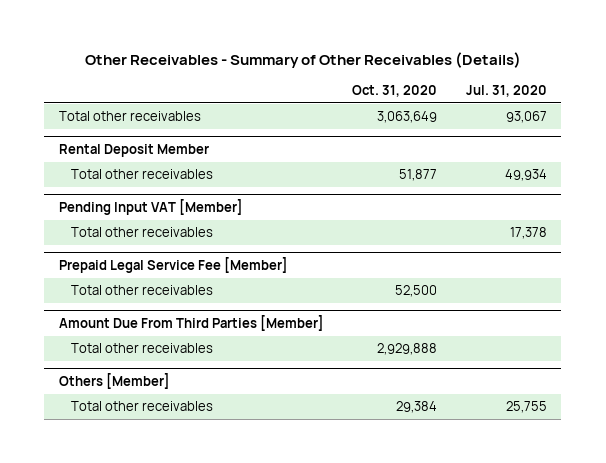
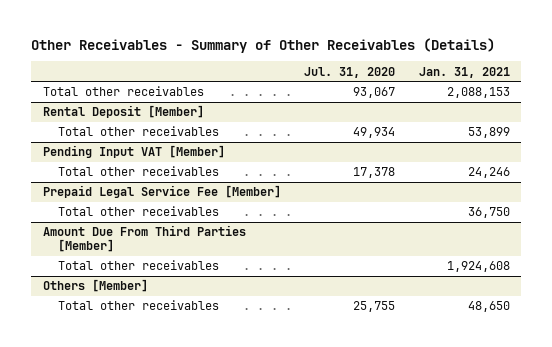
- | Oct. 31, 2020 | Jul. 31, 2020
+ | Jul. 31, 2020 | Jan. 31, 2021
- Rental Deposit Member
+ Rental Deposit [Member]

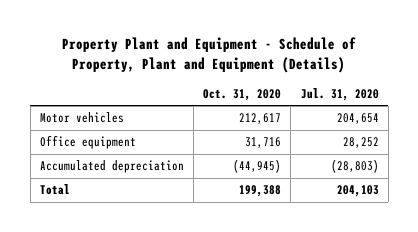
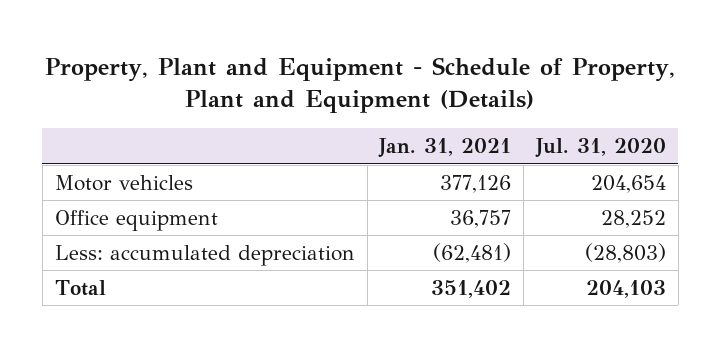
- Property Plant and Equipment - Schedule of Property, Plant and Equipment (Details)
+ Property, Plant and Equipment - Schedule of Property, Plant and Equipment (Details)
- | Oct. 31, 2020 | Jul. 31, 2020
+ | Jan. 31, 2021 | Jul. 31, 2020
- Accumulated depreciation | (44,945) | (28,803)
+ Less: accumulated depreciation | (62,481) | (28,803)

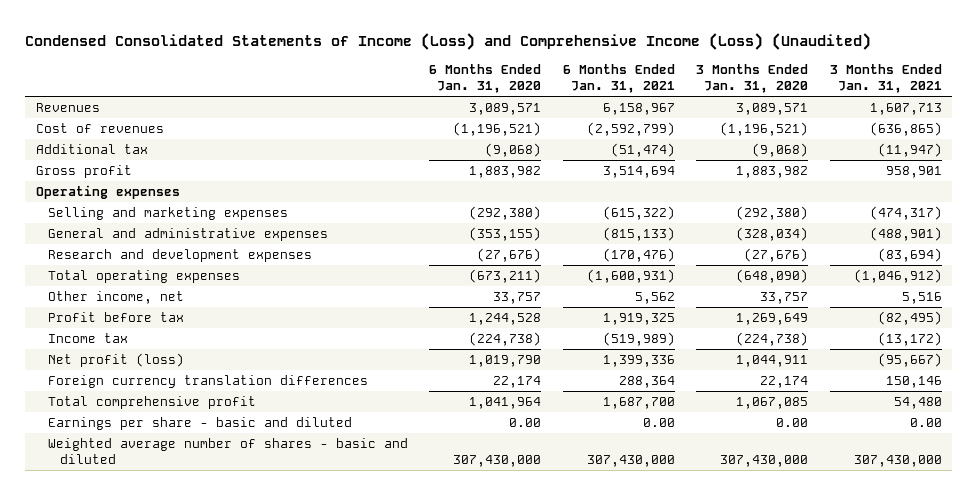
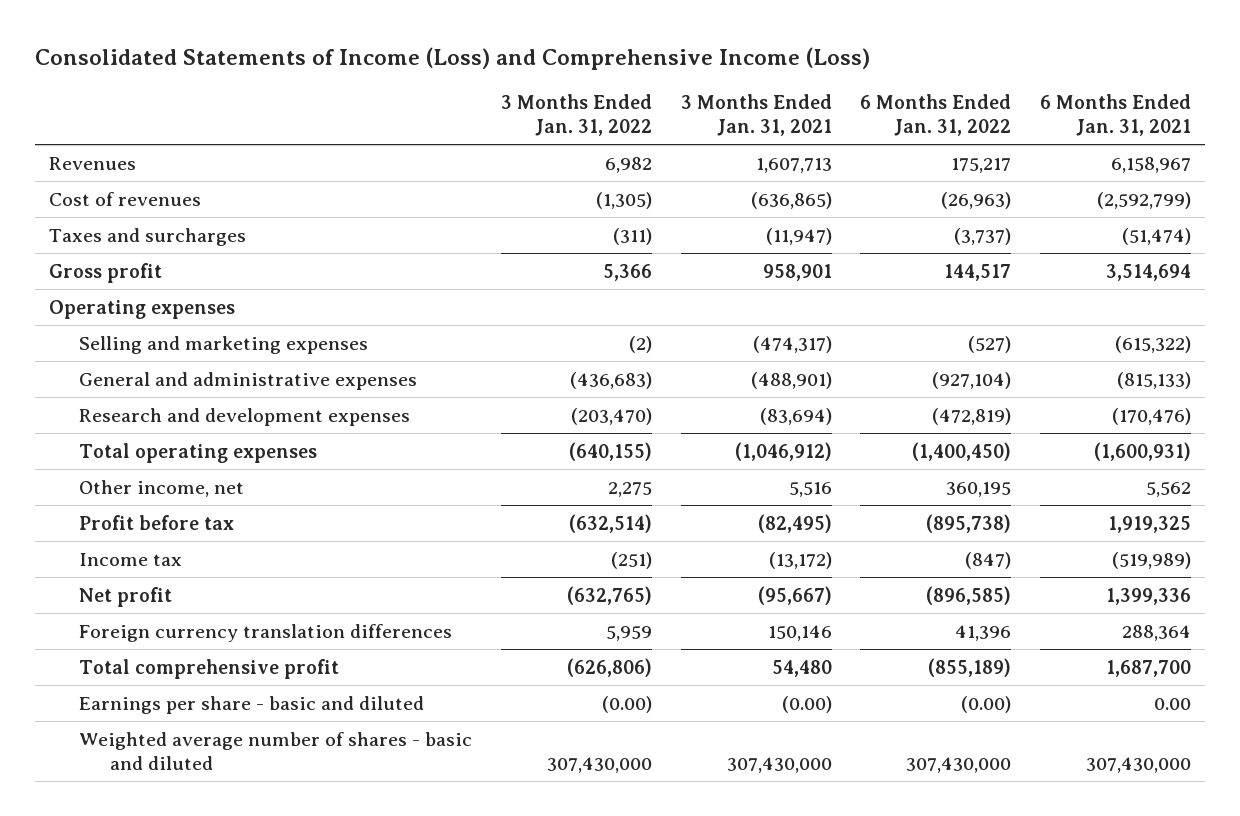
- Condensed Consolidated Statements of Income (Loss) and Comprehensive Income (Loss) (Unaudited)
+ Consolidated Statements of Income (Loss) and Comprehensive Income (Loss)
- | 6 Months Ended Jan. 31, 2020 | 6 Months Ended Jan. 31, 2021 | 3 Months Ended Jan. 31, 2020 | 3 Months Ended Jan. 31, 2021
+ | 3 Months Ended Jan. 31, 2022 | 3 Months Ended Jan. 31, 2021 | 6 Months Ended Jan. 31, 2022 | 6 Months Ended Jan. 31, 2021
- Additional tax | (9,068) | (51,474) | (9,068) | (11,947)
+ Taxes and surcharges | (311) | (11,947) | (3,737) | (51,474)
- Net profit (loss) | 1,019,790 | 1,399,336 | 1,044,911 | (95,667)
+ Net profit | (632,765) | (95,667) | (896,585) | 1,399,336
- Earnings per share - basic and diluted | 0.00 | 0.00 | 0.00 | 0.00
+ Earnings per share - basic and diluted | (0.00) | (0.00) | (0.00) | 0.00

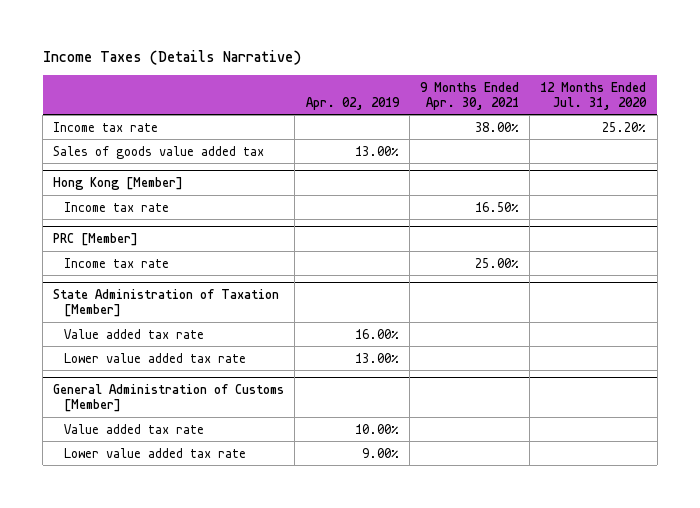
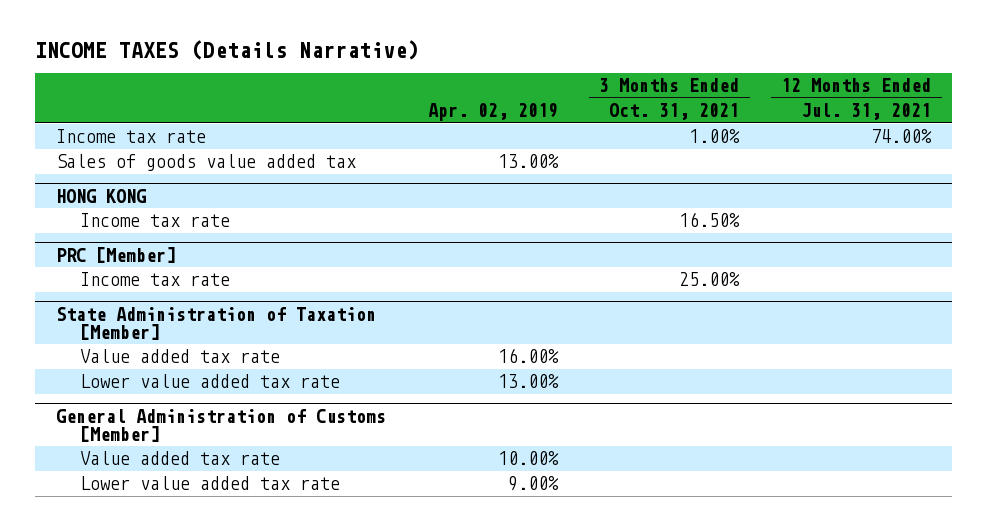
- Income Taxes (Details Narrative)
+ INCOME TAXES (Details Narrative)
- | Apr. 02, 2019 | 9 Months Ended Apr. 30, 2021 | 12 Months Ended Jul. 31, 2020
+ | Apr. 02, 2019 | 3 Months Ended Oct. 31, 2021 | 12 Months Ended Jul. 31, 2021
- Hong Kong [Member]
+ HONG KONG

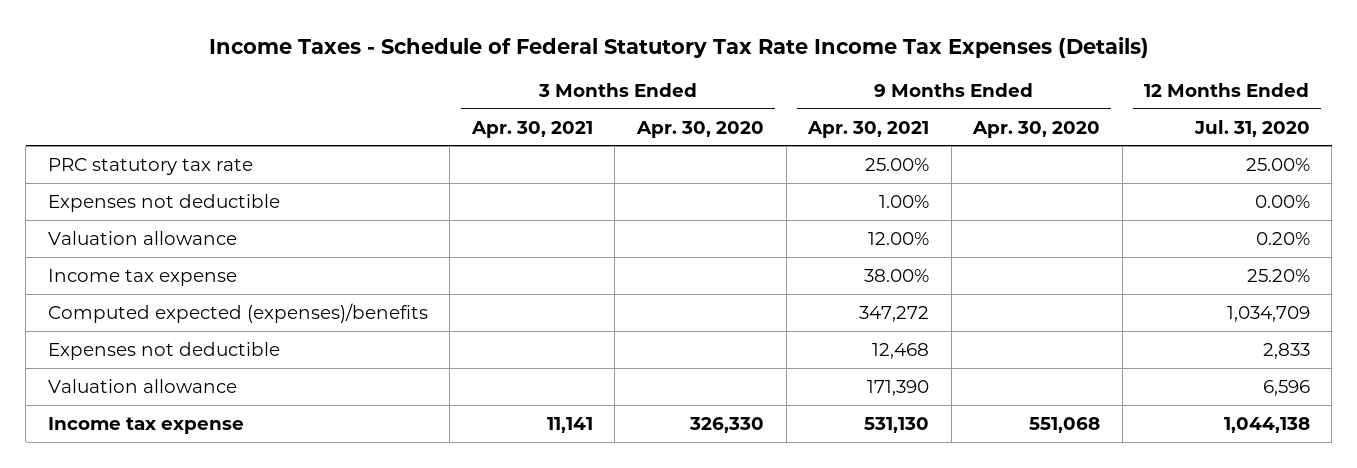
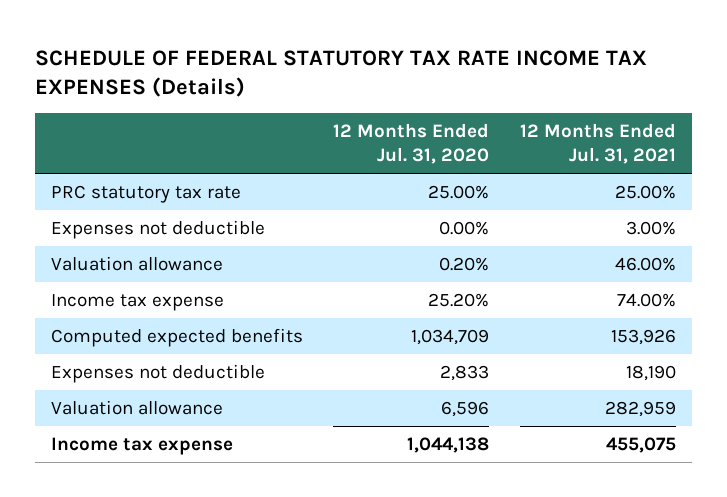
- Income Taxes - Schedule of Federal Statutory Tax Rate Income Tax Expenses (Details)
+ SCHEDULE OF FEDERAL STATUTORY TAX RATE INCOME TAX EXPENSES (Details)
- | 3 Months Ended Apr. 30, 2021 | 3 Months Ended Apr. 30, 2020 | 9 Months Ended Apr. 30, 2021 | 9 Months Ended Apr. 30, 2020 | 12 Months Ended Jul. 31, 2020
+ | 12 Months Ended Jul. 31, 2020 | 12 Months Ended Jul. 31, 2021
- Computed expected (expenses)/benefits | | | 347,272 | | 1,034,709
+ Computed expected benefits | 1,034,709 | 153,926

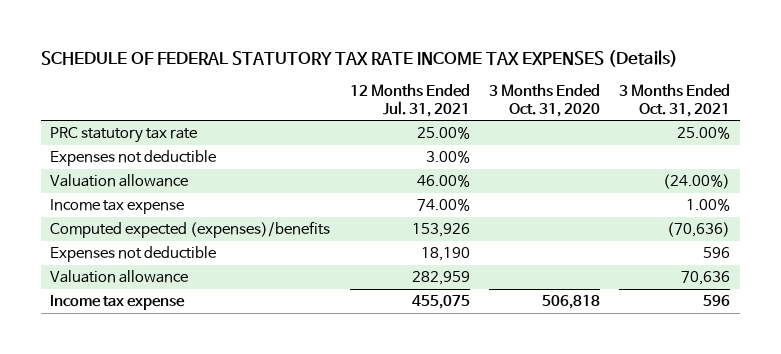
- | 12 Months Ended Jul. 31, 2020 | 12 Months Ended Jul. 31, 2021
+ | 12 Months Ended Jul. 31, 2021 | 3 Months Ended Oct. 31, 2020 | 3 Months Ended Oct. 31, 2021
- Computed expected benefits | 1,034,709 | 153,926
+ Computed expected (expenses)/benefits | 153,926 | | (70,636)

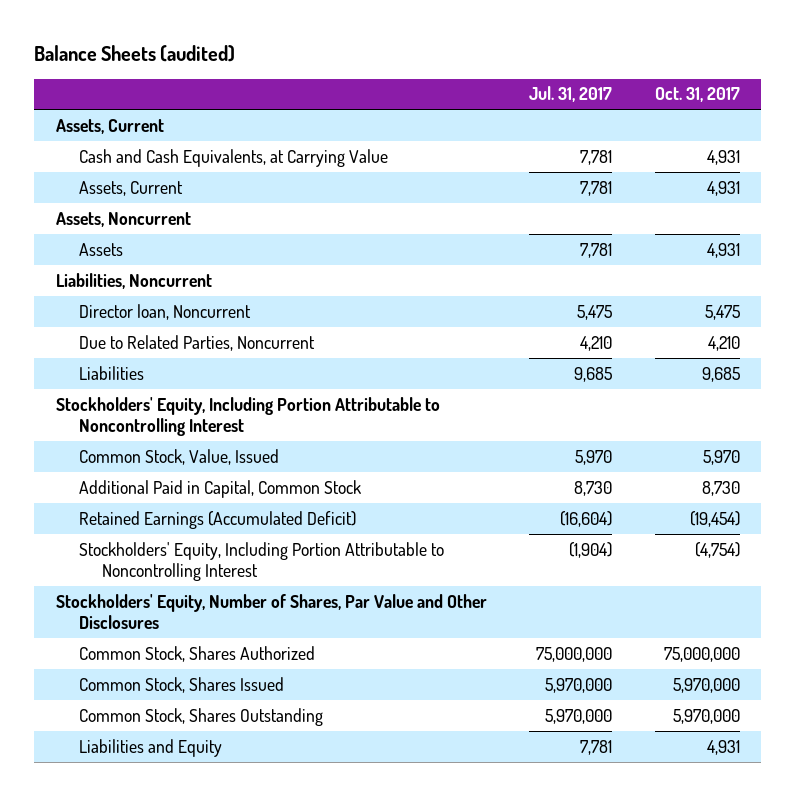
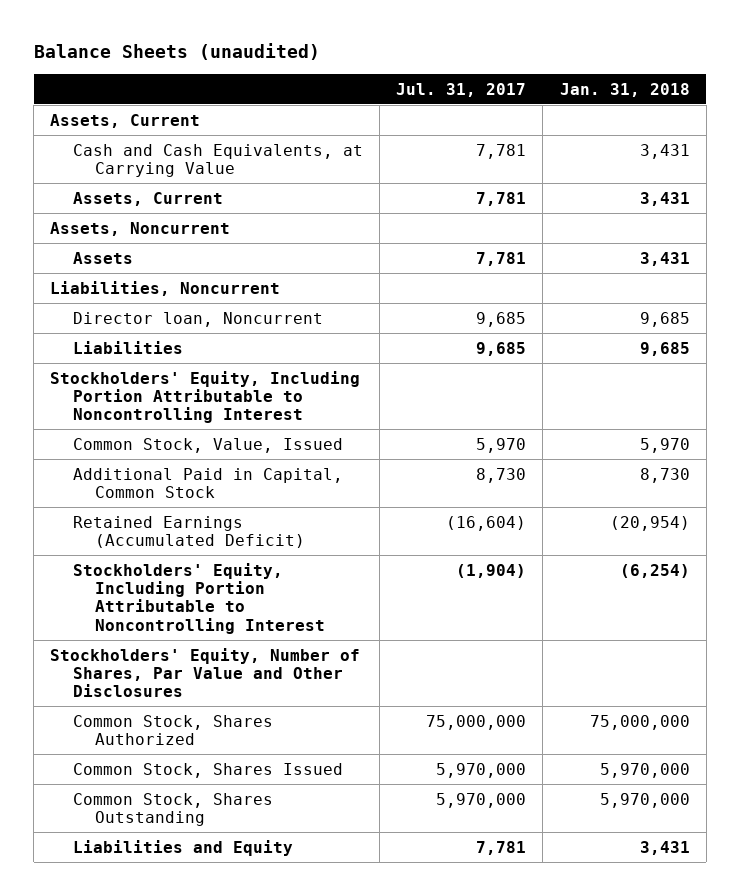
- Balance Sheets (audited)
+ Balance Sheets (unaudited)
- | Jul. 31, 2017 | Oct. 31, 2017
+ | Jul. 31, 2017 | Jan. 31, 2018
- Director loan, Noncurrent | 5,475 | 5,475
- Due to Related Parties, Noncurrent | 4,210 | 4,210
+ Director loan, Noncurrent | 9,685 | 9,685

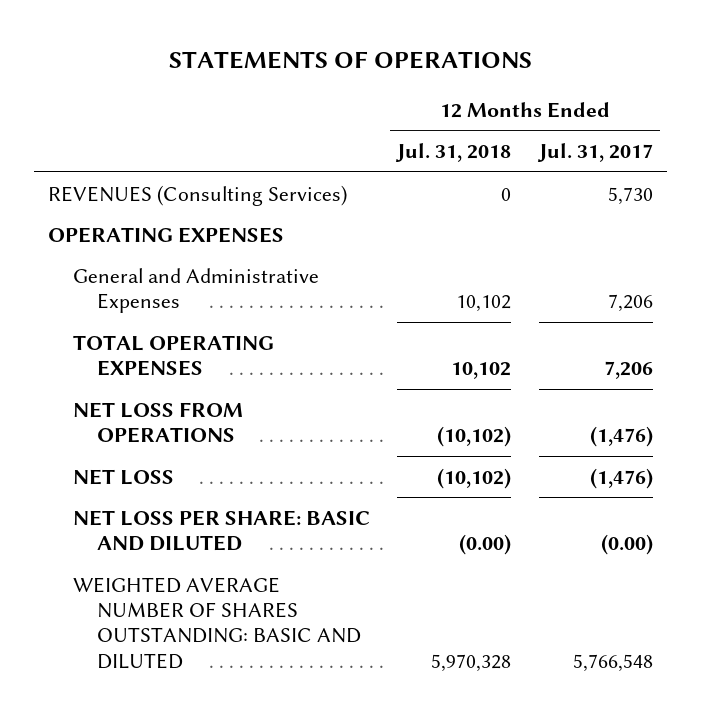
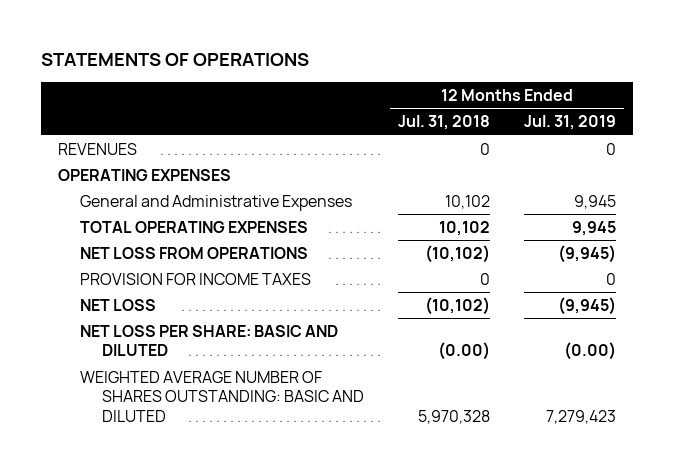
- | 12 Months Ended Jul. 31, 2018 | 12 Months Ended Jul. 31, 2017
+ | 12 Months Ended Jul. 31, 2018 | 12 Months Ended Jul. 31, 2019
- REVENUES (Consulting Services) | 0 | 5,730
+ REVENUES | 0 | 0
+ PROVISION FOR INCOME TAXES | 0 | 0

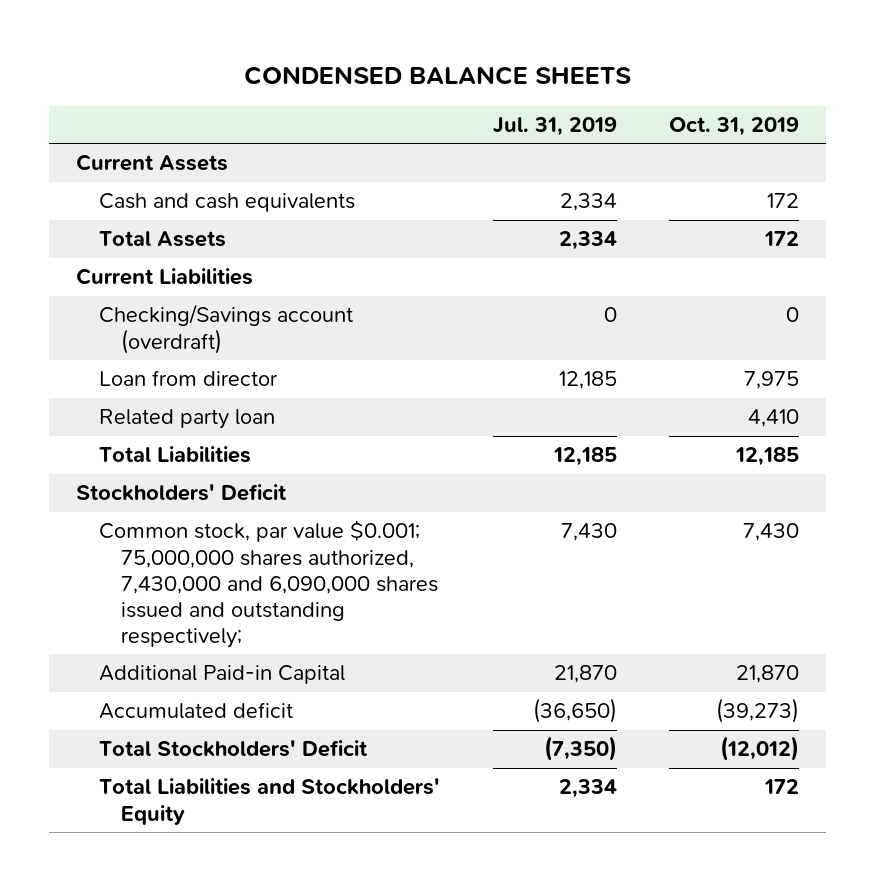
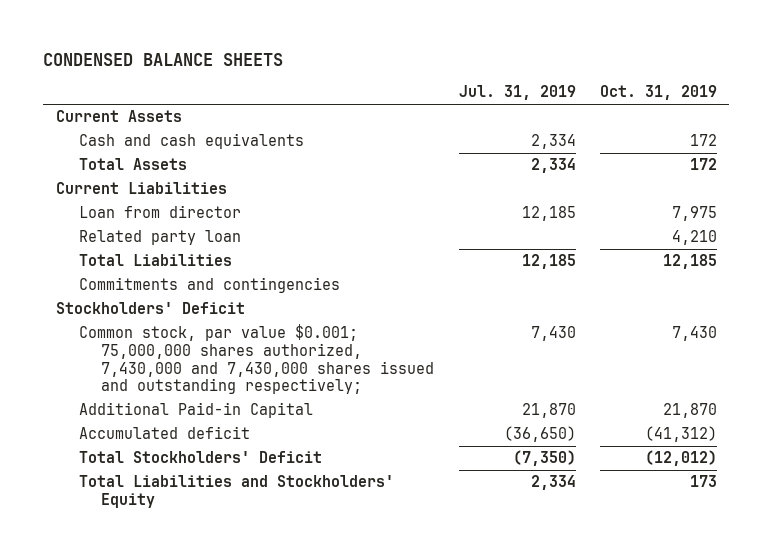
- Checking/Savings account (overdraft) | 0 | 0
- Related party loan | | 4,410
+ Related party loan | | 4,210
+ Commitments and contingencies
- Common stock, par value $0.001; 75,000,000 shares authorized, 7,430,000 and 6,090,000 shares issued and outstanding respectively; | 7,430 | 7,430
+ Common stock, par value $0.001; 75,000,000 shares authorized, 7,430,000 and 7,430,000 shares issued and outstanding respectively; | 7,430 | 7,430
- Accumulated deficit | (36,650) | (39,273)
+ Accumulated deficit | (36,650) | (41,312)
- Total Liabilities and Stockholders' Equity | 2,334 | 172
+ Total Liabilities and Stockholders' Equity | 2,334 | 173

